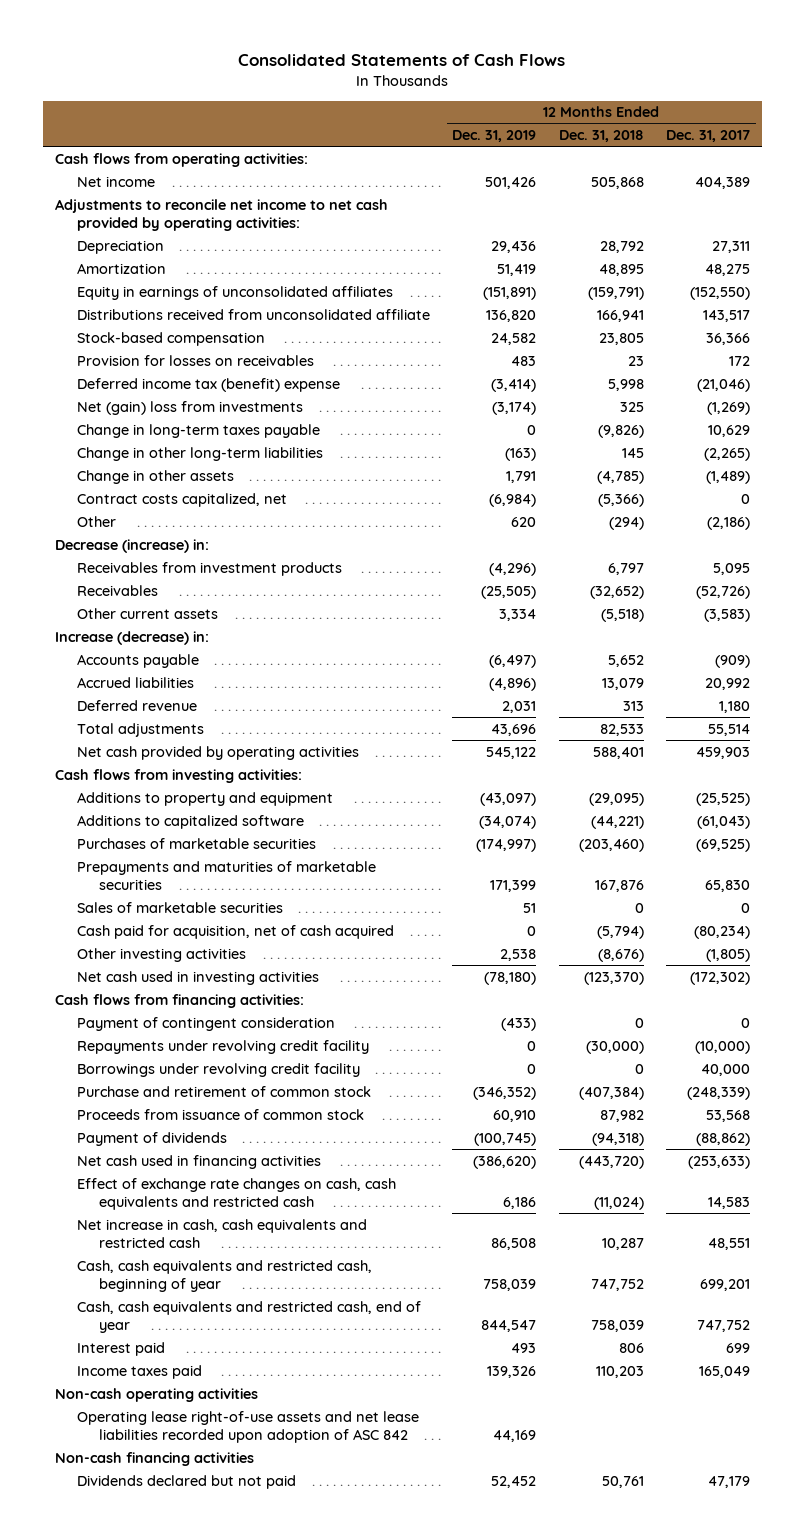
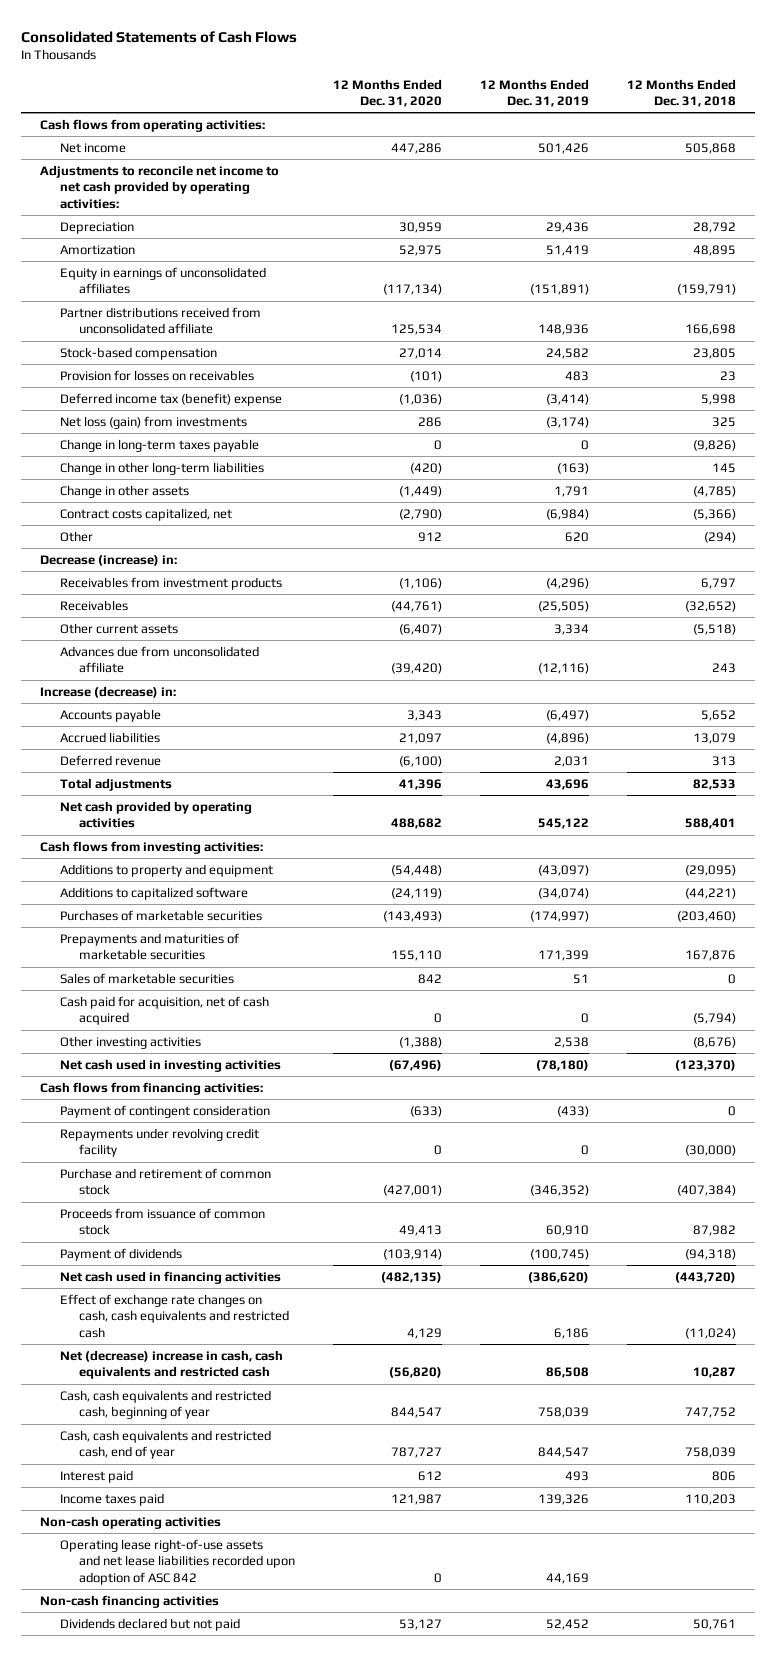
- | 12 Months Ended Dec. 31, 2019 | 12 Months Ended Dec. 31, 2018 | 12 Months Ended Dec. 31, 2017
+ | 12 Months Ended Dec. 31, 2020 | 12 Months Ended Dec. 31, 2019 | 12 Months Ended Dec. 31, 2018
- Distributions received from unconsolidated affiliate | 136,820 | 166,941 | 143,517
+ Partner distributions received from unconsolidated affiliate | 125,534 | 148,936 | 166,698
- Net (gain) loss from investments | (3,174) | 325 | (1,269)
+ Net loss (gain) from investments | 286 | (3,174) | 325
+ Advances due from unconsolidated affiliate | (39,420) | (12,116) | 243
- Borrowings under revolving credit facility | 0 | 0 | 40,000
- Net increase in cash, cash equivalents and restricted cash | 86,508 | 10,287 | 48,551
+ Net (decrease) increase in cash, cash equivalents and restricted cash | (56,820) | 86,508 | 10,287

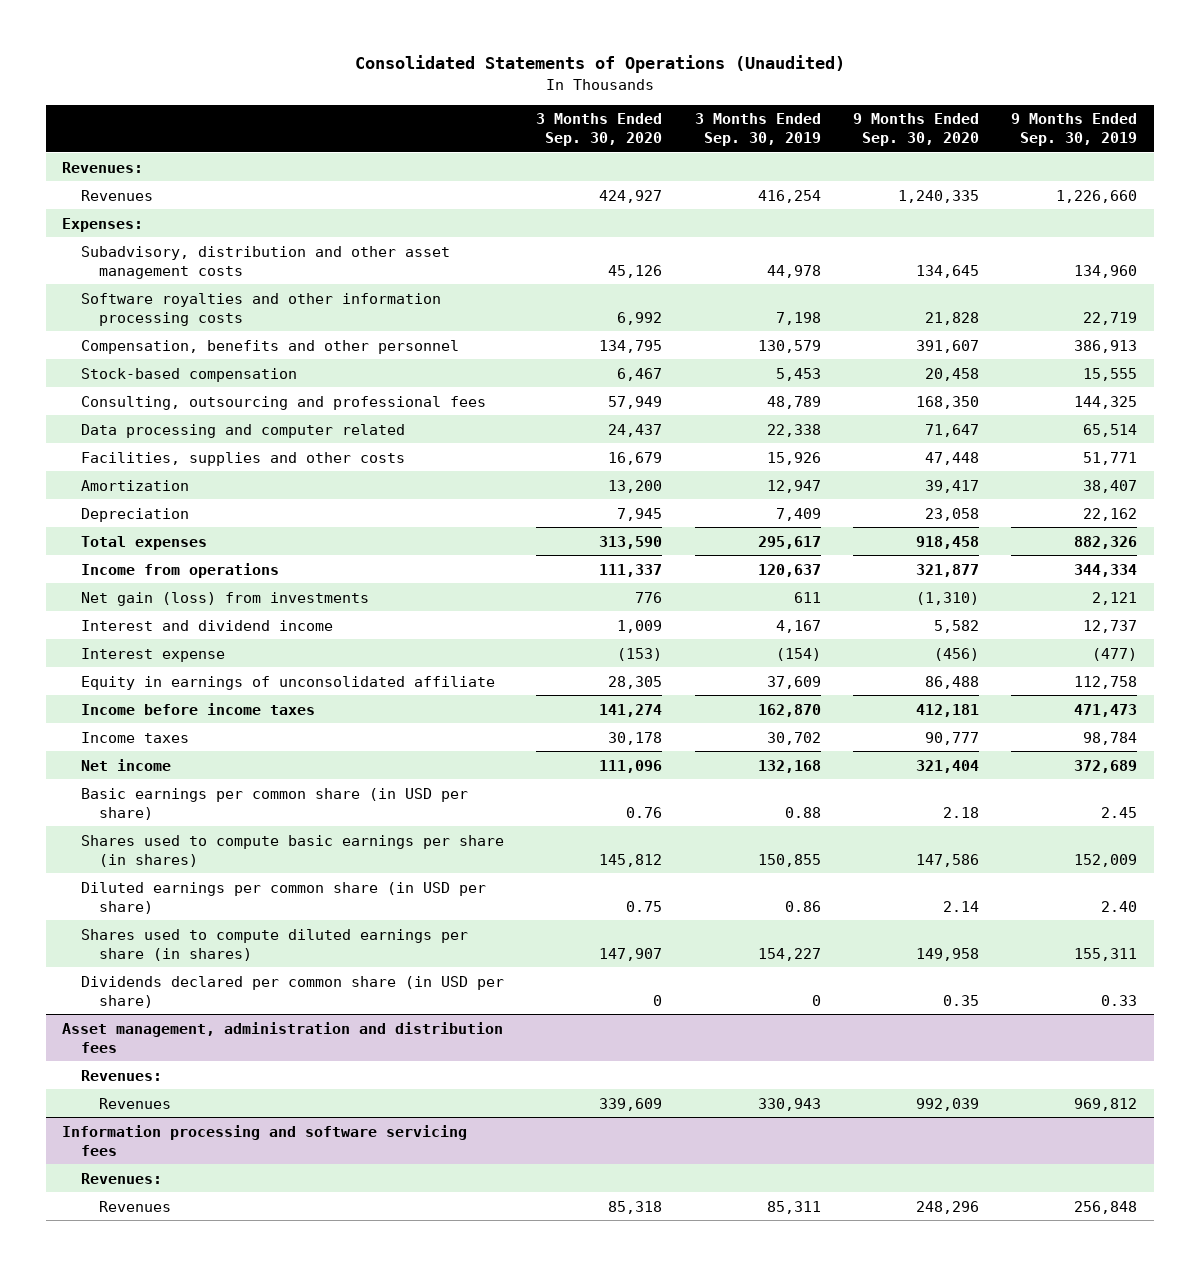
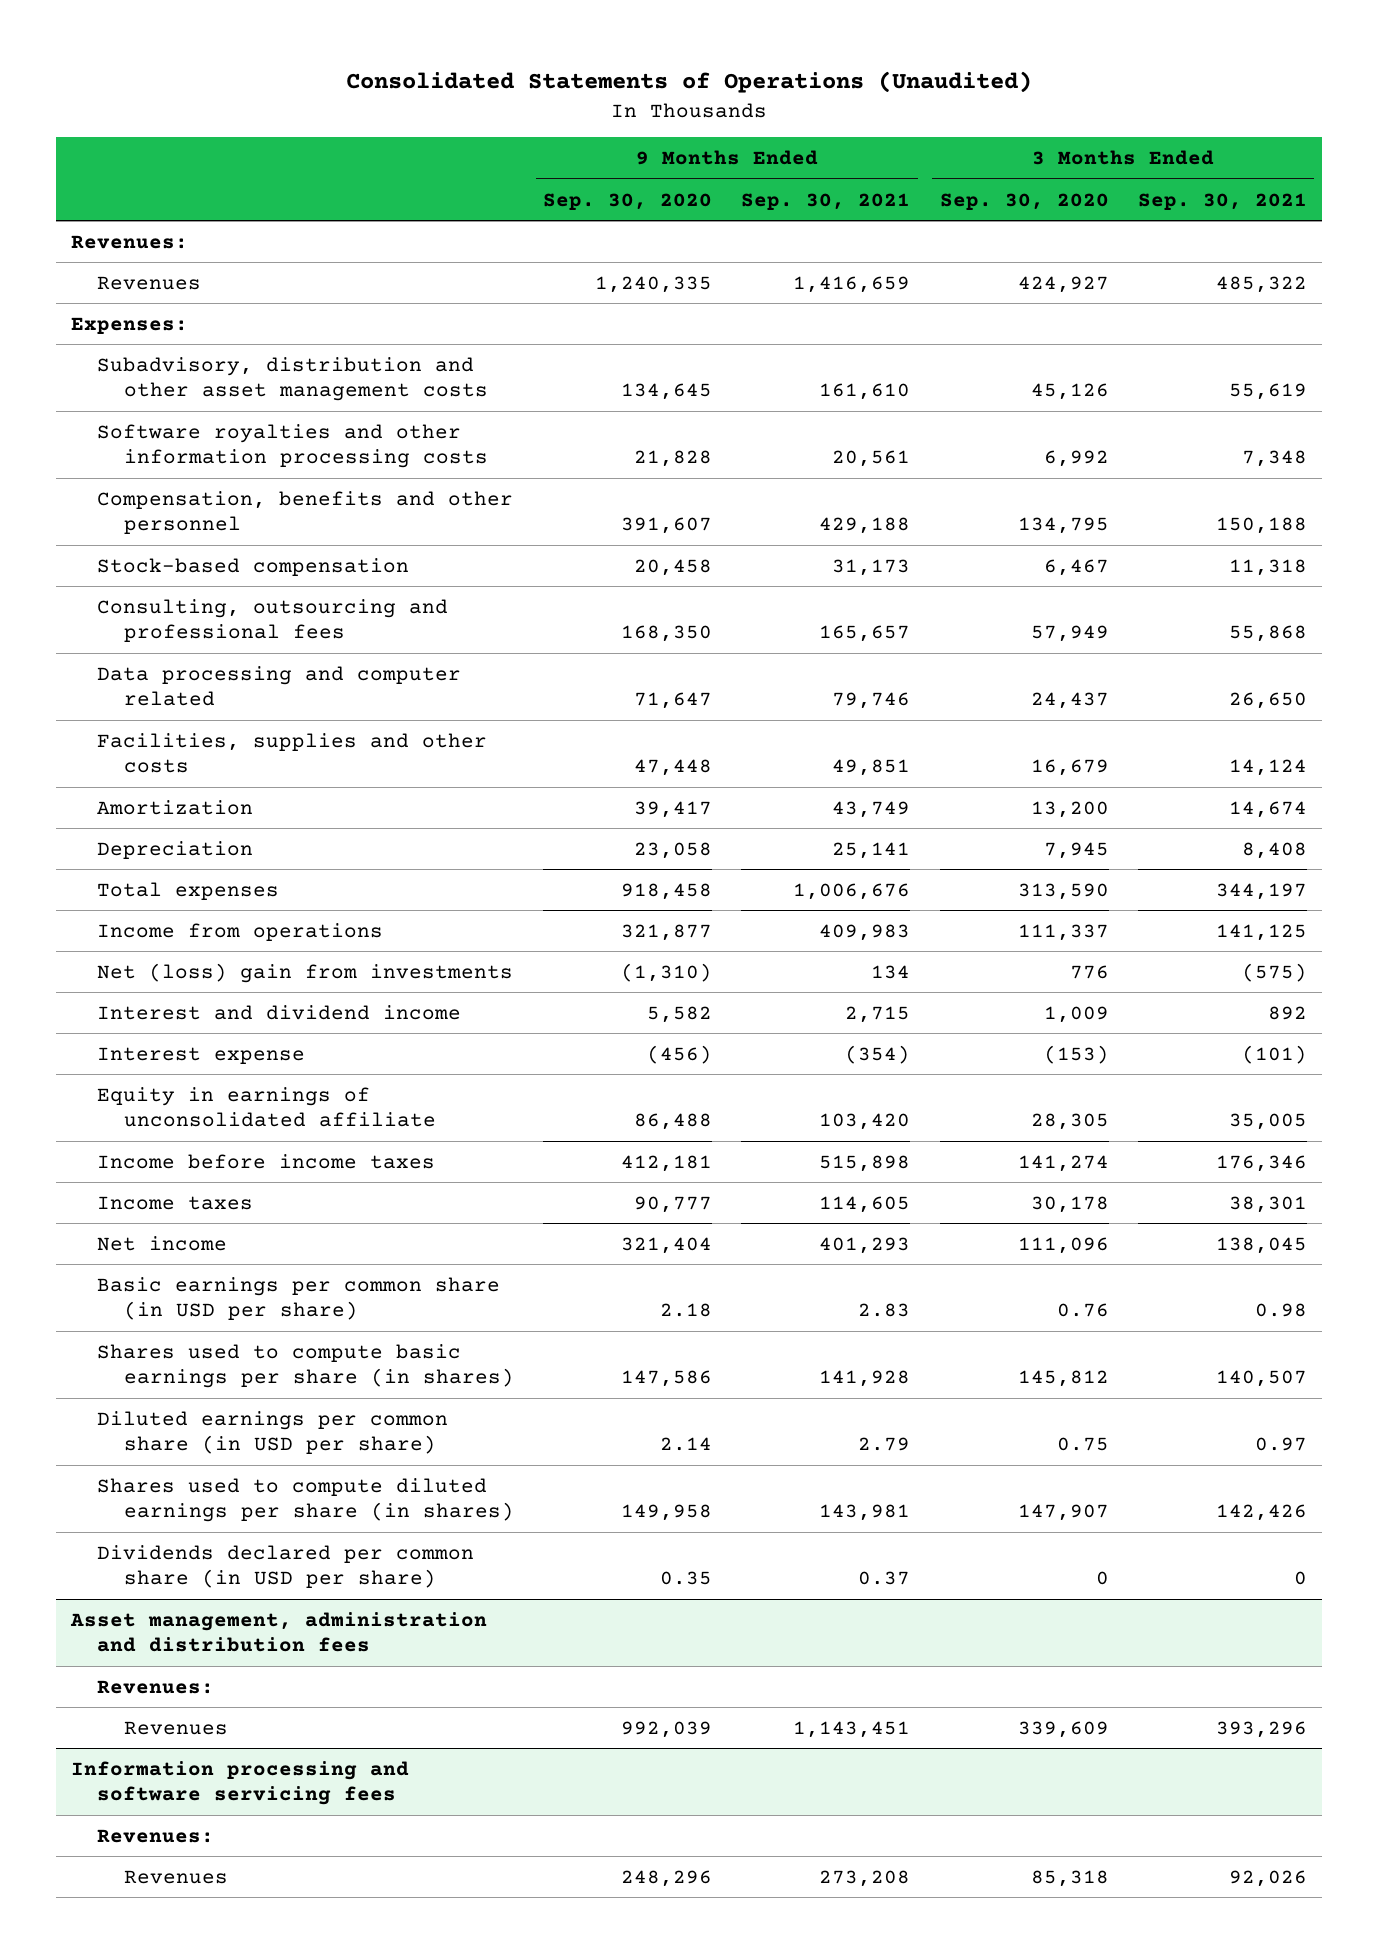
- | 3 Months Ended Sep. 30, 2020 | 3 Months Ended Sep. 30, 2019 | 9 Months Ended Sep. 30, 2020 | 9 Months Ended Sep. 30, 2019
+ | 9 Months Ended Sep. 30, 2020 | 9 Months Ended Sep. 30, 2021 | 3 Months Ended Sep. 30, 2020 | 3 Months Ended Sep. 30, 2021
- Net gain (loss) from investments | 776 | 611 | (1,310) | 2,121
+ Net (loss) gain from investments | (1,310) | 134 | 776 | (575)

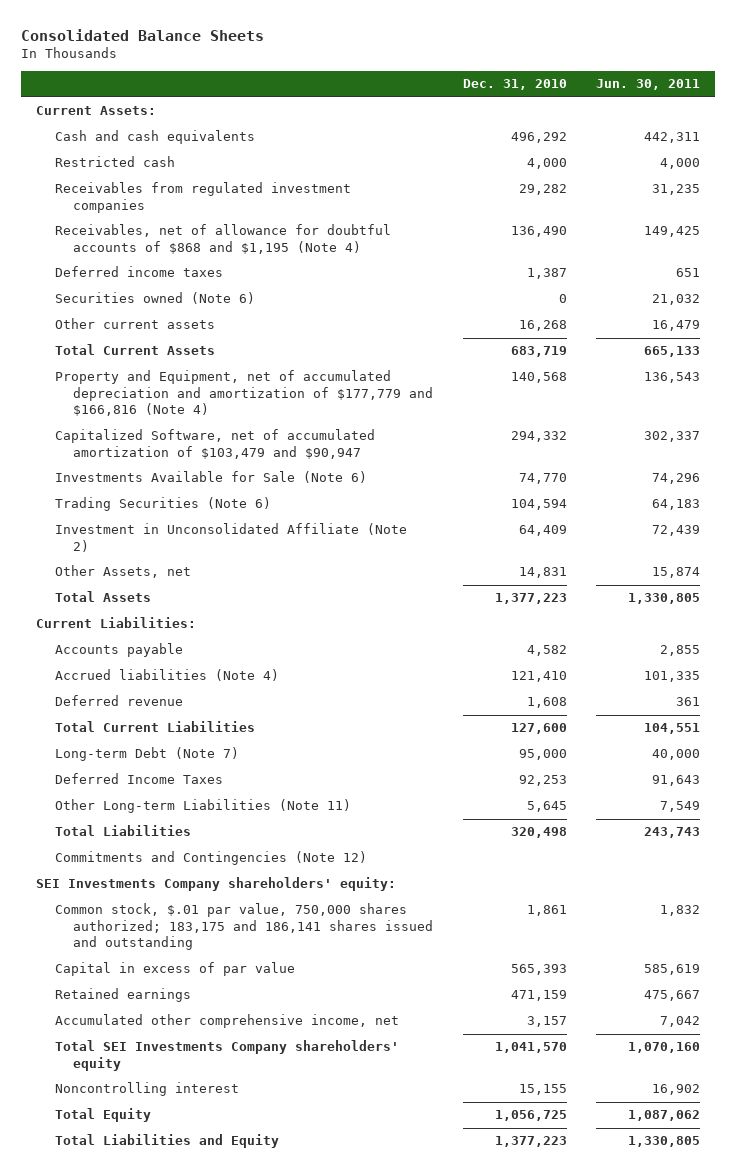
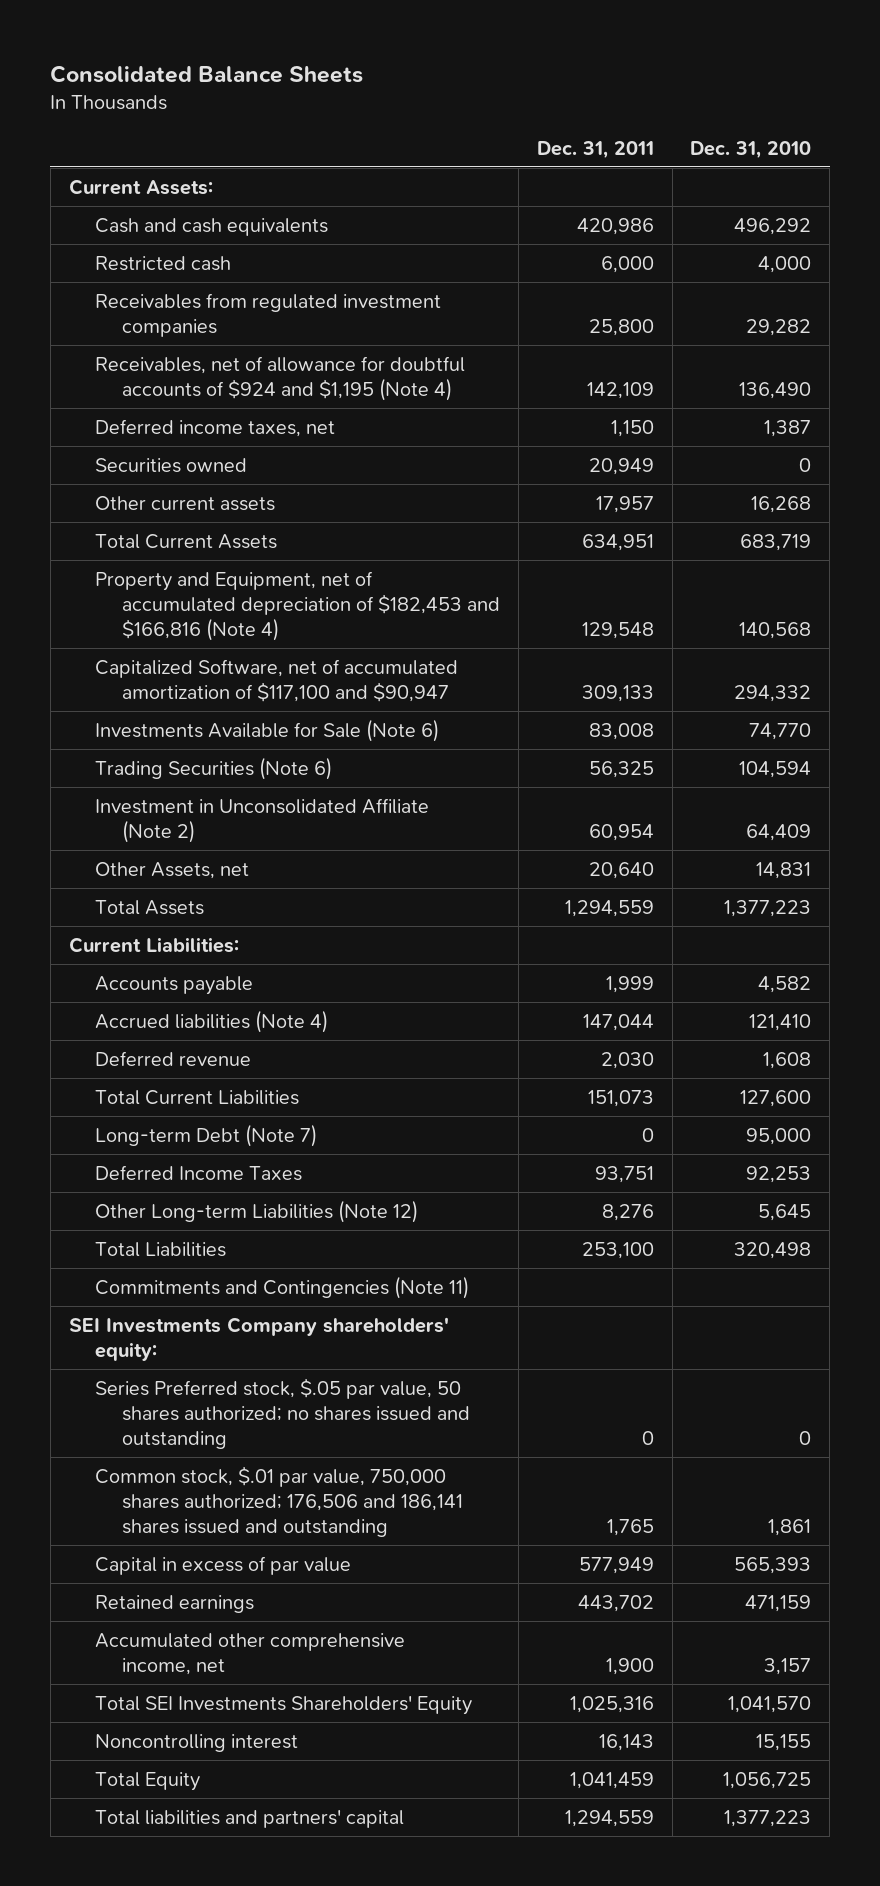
- | Dec. 31, 2010 | Jun. 30, 2011
+ | Dec. 31, 2011 | Dec. 31, 2010
- Receivables, net of allowance for doubtful accounts of $868 and $1,195 (Note 4) | 136,490 | 149,425
- Deferred income taxes | 1,387 | 651
- Securities owned (Note 6) | 0 | 21,032
+ Receivables, net of allowance for doubtful accounts of $924 and $1,195 (Note 4) | 142,109 | 136,490
+ Deferred income taxes, net | 1,150 | 1,387
+ Securities owned | 20,949 | 0
- Property and Equipment, net of accumulated depreciation and amortization of $177,779 and $166,816 (Note 4) | 140,568 | 136,543
- Capitalized Software, net of accumulated amortization of $103,479 and $90,947 | 294,332 | 302,337
+ Property and Equipment, net of accumulated depreciation of $182,453 and $166,816 (Note 4) | 129,548 | 140,568
+ Capitalized Software, net of accumulated amortization of $117,100 and $90,947 | 309,133 | 294,332
- Other Long-term Liabilities (Note 11) | 5,645 | 7,549
+ Other Long-term Liabilities (Note 12) | 8,276 | 5,645
- Commitments and Contingencies (Note 12)
+ Commitments and Contingencies (Note 11)
- Common stock, $.01 par value, 750,000 shares authorized; 183,175 and 186,141 shares issued and outstanding | 1,861 | 1,832
+ Series Preferred stock, $.05 par value, 50 shares authorized; no shares issued and outstanding | 0 | 0
+ Common stock, $.01 par value, 750,000 shares authorized; 176,506 and 186,141 shares issued and outstanding | 1,765 | 1,861
- Total SEI Investments Company shareholders' equity | 1,041,570 | 1,070,160
+ Total SEI Investments Shareholders' Equity | 1,025,316 | 1,041,570
- Total Liabilities and Equity | 1,377,223 | 1,330,805
+ Total liabilities and partners' capital | 1,294,559 | 1,377,223

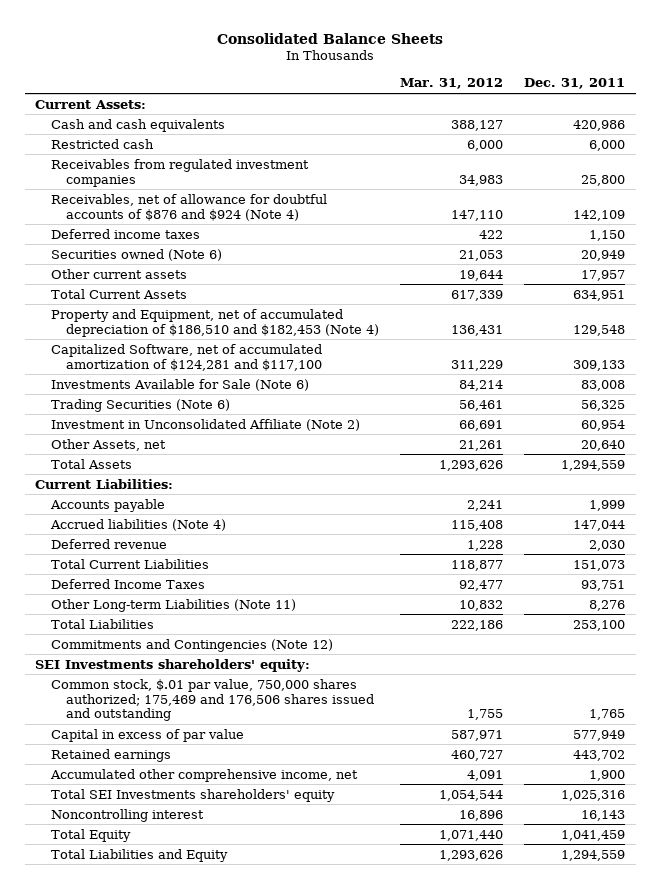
- | Dec. 31, 2011 | Dec. 31, 2010
+ | Mar. 31, 2012 | Dec. 31, 2011
- Receivables, net of allowance for doubtful accounts of $924 and $1,195 (Note 4) | 142,109 | 136,490
- Deferred income taxes, net | 1,150 | 1,387
- Securities owned | 20,949 | 0
+ Receivables, net of allowance for doubtful accounts of $876 and $924 (Note 4) | 147,110 | 142,109
+ Deferred income taxes | 422 | 1,150
+ Securities owned (Note 6) | 21,053 | 20,949
- Property and Equipment, net of accumulated depreciation of $182,453 and $166,816 (Note 4) | 129,548 | 140,568
- Capitalized Software, net of accumulated amortization of $117,100 and $90,947 | 309,133 | 294,332
+ Property and Equipment, net of accumulated depreciation of $186,510 and $182,453 (Note 4) | 136,431 | 129,548
+ Capitalized Software, net of accumulated amortization of $124,281 and $117,100 | 311,229 | 309,133
- Long-term Debt (Note 7) | 0 | 95,000
- Other Long-term Liabilities (Note 12) | 8,276 | 5,645
+ Other Long-term Liabilities (Note 11) | 10,832 | 8,276
- Commitments and Contingencies (Note 11)
- SEI Investments Company shareholders' equity:
- Series Preferred stock, $.05 par value, 50 shares authorized; no shares issued and outstanding | 0 | 0
- Common stock, $.01 par value, 750,000 shares authorized; 176,506 and 186,141 shares issued and outstanding | 1,765 | 1,861
+ Commitments and Contingencies (Note 12)
+ SEI Investments shareholders' equity:
+ Common stock, $.01 par value, 750,000 shares authorized; 175,469 and 176,506 shares issued and outstanding | 1,755 | 1,765
- Total SEI Investments Shareholders' Equity | 1,025,316 | 1,041,570
+ Total SEI Investments shareholders' equity | 1,054,544 | 1,025,316
- Total liabilities and partners' capital | 1,294,559 | 1,377,223
+ Total Liabilities and Equity | 1,293,626 | 1,294,559

